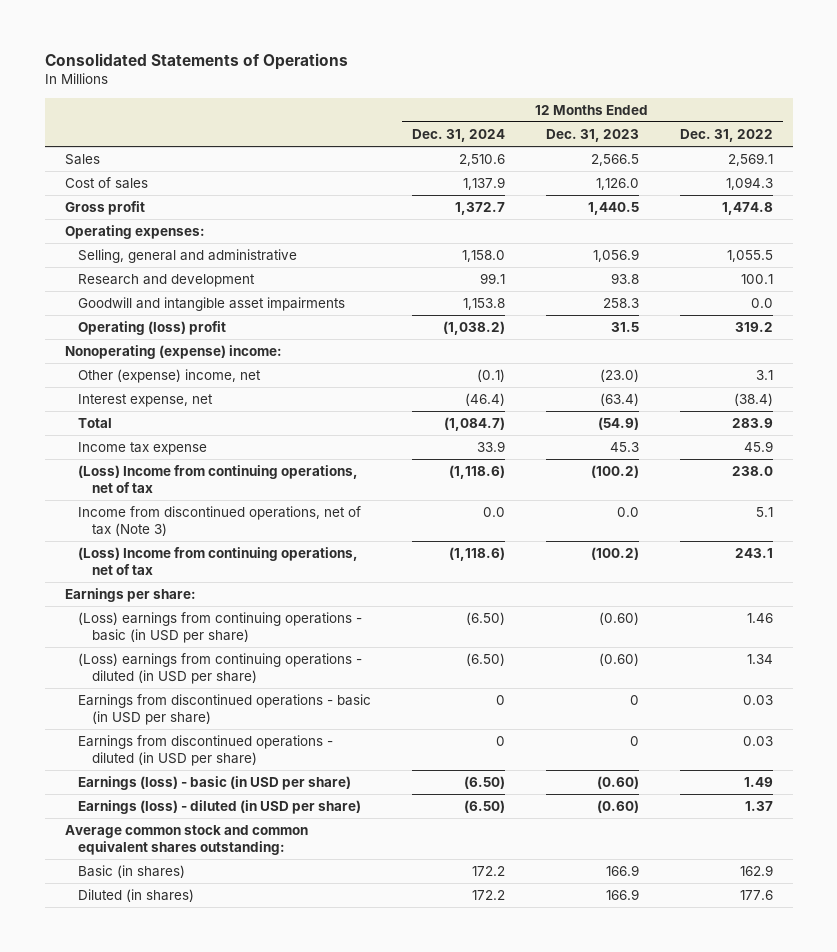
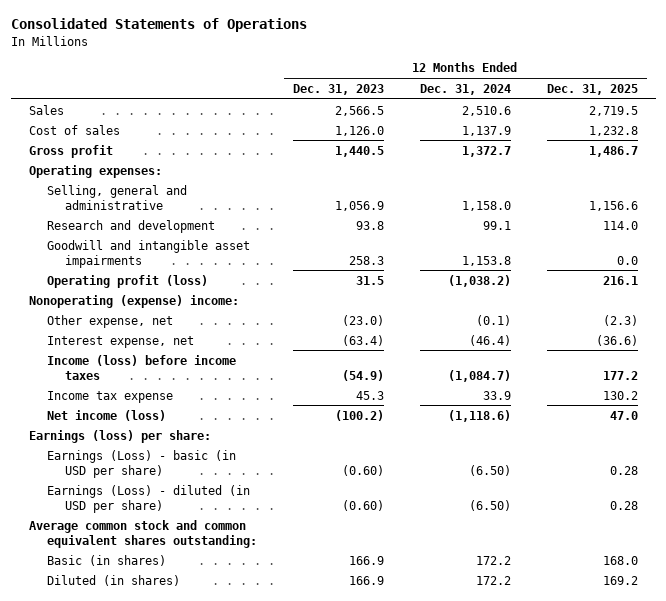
- | 12 Months Ended Dec. 31, 2024 | 12 Months Ended Dec. 31, 2023 | 12 Months Ended Dec. 31, 2022
+ | 12 Months Ended Dec. 31, 2023 | 12 Months Ended Dec. 31, 2024 | 12 Months Ended Dec. 31, 2025
- Operating (loss) profit | (1,038.2) | 31.5 | 319.2
+ Operating profit (loss) | 31.5 | (1,038.2) | 216.1
- Other (expense) income, net | (0.1) | (23.0) | 3.1
+ Other expense, net | (23.0) | (0.1) | (2.3)
- Total | (1,084.7) | (54.9) | 283.9
+ Income (loss) before income taxes | (54.9) | (1,084.7) | 177.2
- (Loss) Income from continuing operations, net of tax | (1,118.6) | (100.2) | 238.0
- Income from discontinued operations, net of tax (Note 3) | 0.0 | 0.0 | 5.1
- (Loss) Income from continuing operations, net of tax | (1,118.6) | (100.2) | 243.1
- Earnings per share:
- (Loss) earnings from continuing operations - basic (in USD per share) | (6.50) | (0.60) | 1.46
- (Loss) earnings from continuing operations - diluted (in USD per share) | (6.50) | (0.60) | 1.34
- Earnings from discontinued operations - basic (in USD per share) | 0 | 0 | 0.03
- Earnings from discontinued operations - diluted (in USD per share) | 0 | 0 | 0.03
- Earnings (loss) - basic (in USD per share) | (6.50) | (0.60) | 1.49
- Earnings (loss) - diluted (in USD per share) | (6.50) | (0.60) | 1.37
+ Net income (loss) | (100.2) | (1,118.6) | 47.0
+ Earnings (loss) per share:
+ Earnings (Loss) - basic (in USD per share) | (0.60) | (6.50) | 0.28
+ Earnings (Loss) - diluted (in USD per share) | (0.60) | (6.50) | 0.28

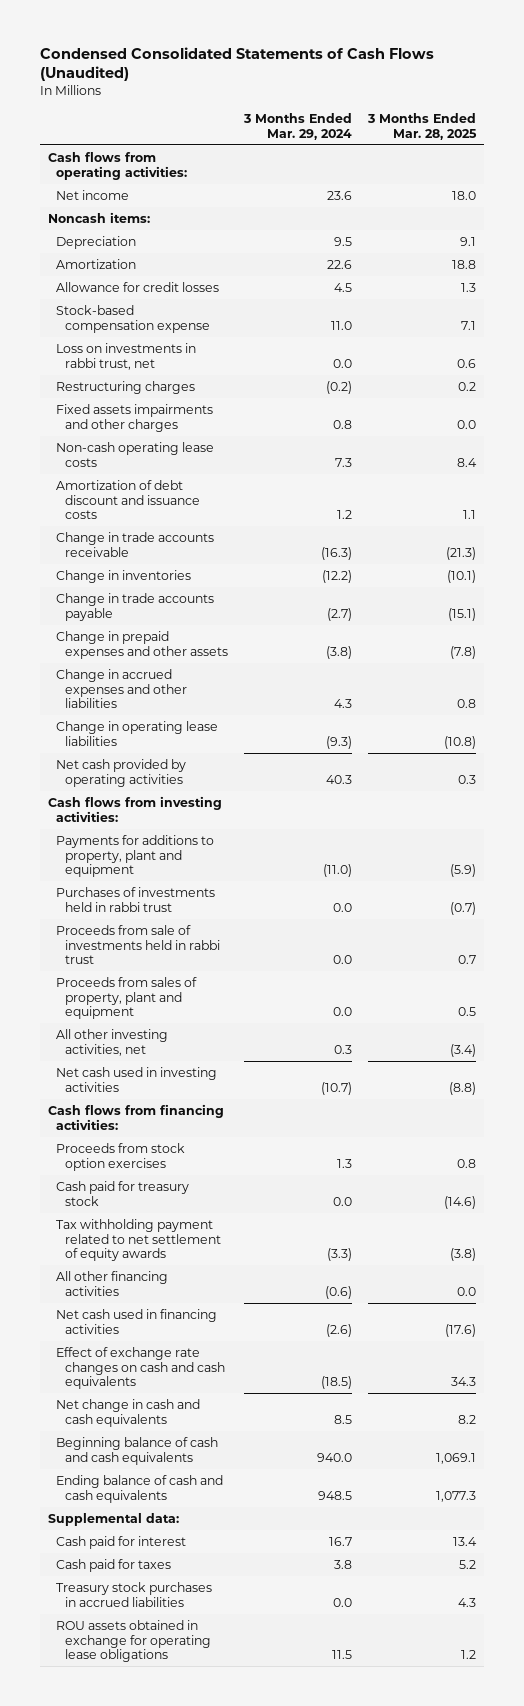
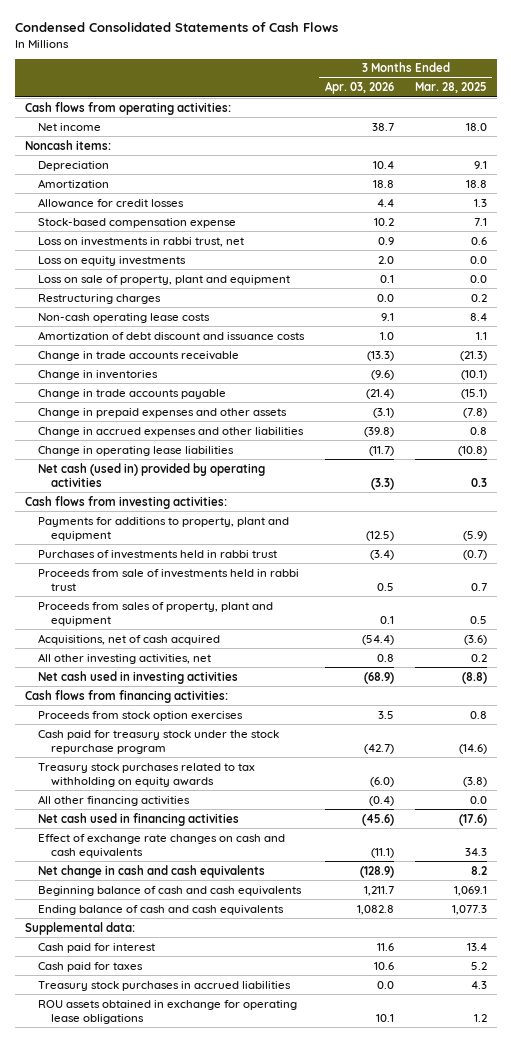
- Condensed Consolidated Statements of Cash Flows (Unaudited)
+ Condensed Consolidated Statements of Cash Flows
- | 3 Months Ended Mar. 29, 2024 | 3 Months Ended Mar. 28, 2025
+ | 3 Months Ended Apr. 03, 2026 | 3 Months Ended Mar. 28, 2025
+ Loss on equity investments | 2.0 | 0.0
+ Loss on sale of property, plant and equipment | 0.1 | 0.0
- Fixed assets impairments and other charges | 0.8 | 0.0
- Net cash provided by operating activities | 40.3 | 0.3
+ Net cash (used in) provided by operating activities | (3.3) | 0.3
- All other investing activities, net | 0.3 | (3.4)
+ Acquisitions, net of cash acquired | (54.4) | (3.6)
+ All other investing activities, net | 0.8 | 0.2
- Cash paid for treasury stock | 0.0 | (14.6)
- Tax withholding payment related to net settlement of equity awards | (3.3) | (3.8)
+ Cash paid for treasury stock under the stock repurchase program | (42.7) | (14.6)
+ Treasury stock purchases related to tax withholding on equity awards | (6.0) | (3.8)

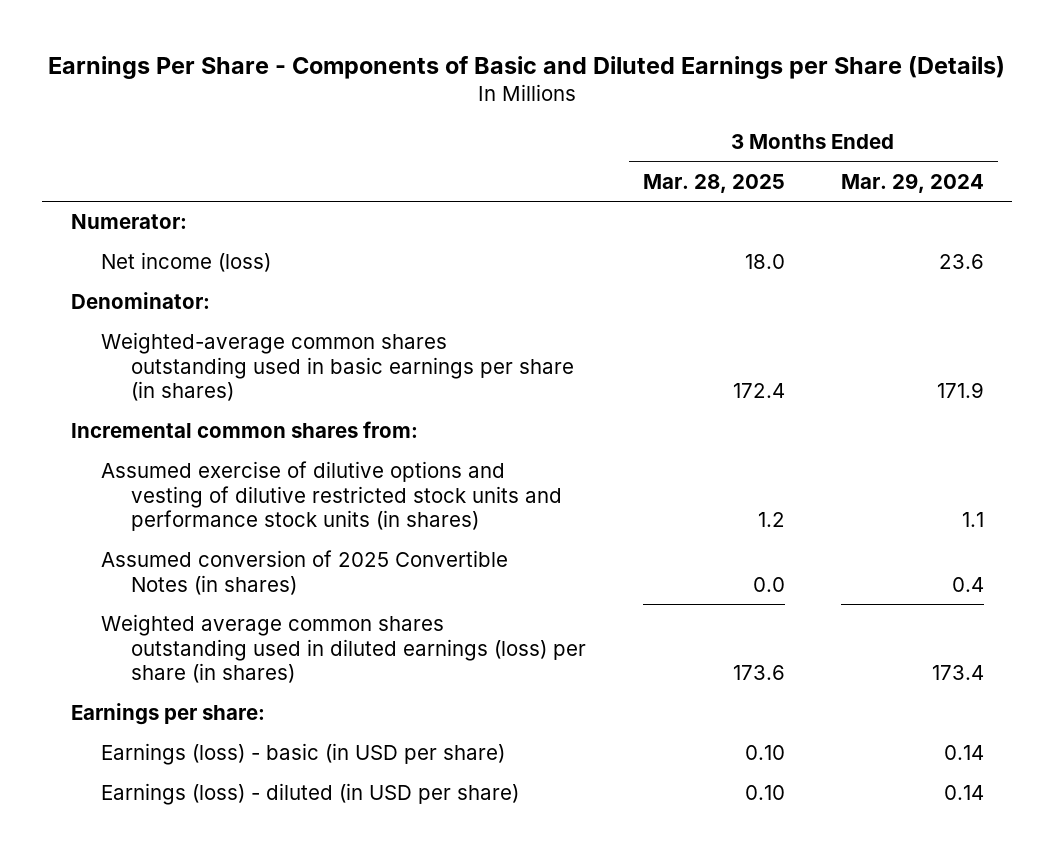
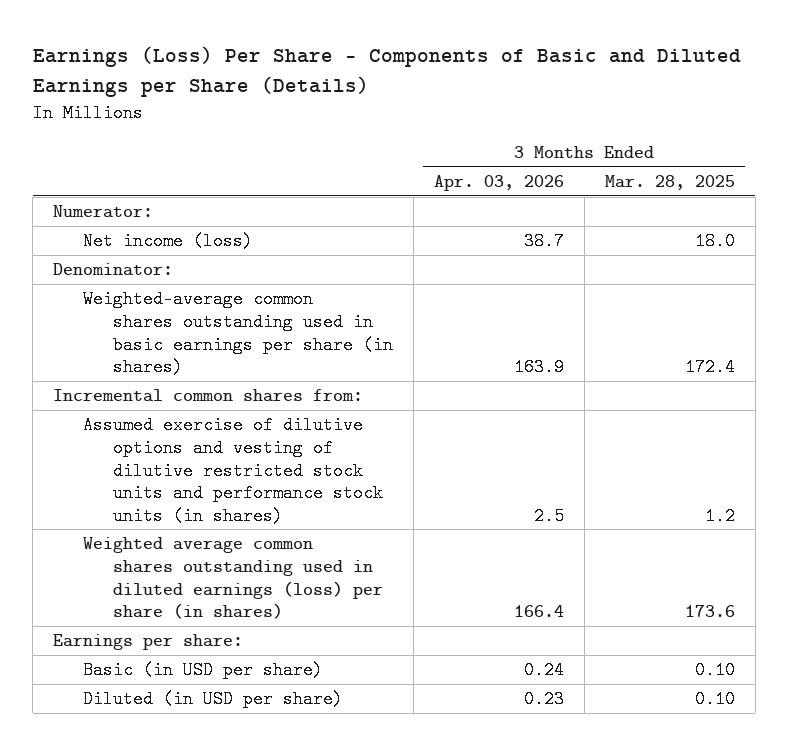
- Earnings Per Share - Components of Basic and Diluted Earnings per Share (Details)
+ Earnings (Loss) Per Share - Components of Basic and Diluted Earnings per Share (Details)
- | 3 Months Ended Mar. 28, 2025 | 3 Months Ended Mar. 29, 2024
+ | 3 Months Ended Apr. 03, 2026 | 3 Months Ended Mar. 28, 2025
- Assumed conversion of 2025 Convertible Notes (in shares) | 0.0 | 0.4
- Earnings (loss) - basic (in USD per share) | 0.10 | 0.14
- Earnings (loss) - diluted (in USD per share) | 0.10 | 0.14
+ Basic (in USD per share) | 0.24 | 0.10
+ Diluted (in USD per share) | 0.23 | 0.10

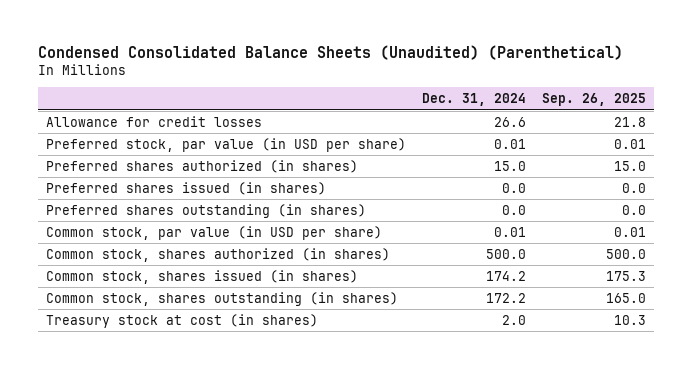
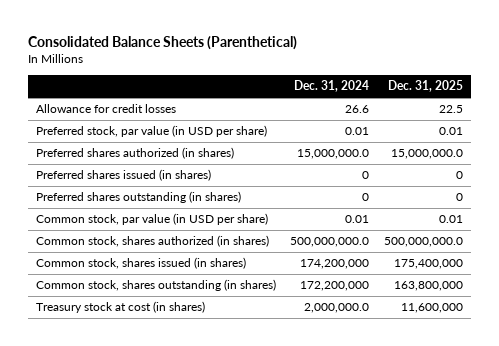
- Condensed Consolidated Balance Sheets (Unaudited) (Parenthetical)
+ Consolidated Balance Sheets (Parenthetical)
- | Dec. 31, 2024 | Sep. 26, 2025
+ | Dec. 31, 2024 | Dec. 31, 2025
- Preferred shares authorized (in shares) | 15.0 | 15.0
- Preferred shares issued (in shares) | 0.0 | 0.0
- Preferred shares outstanding (in shares) | 0.0 | 0.0
+ Preferred shares authorized (in shares) | 15,000,000.0 | 15,000,000.0
+ Preferred shares issued (in shares) | 0 | 0
+ Preferred shares outstanding (in shares) | 0 | 0
- Common stock, shares authorized (in shares) | 500.0 | 500.0
- Common stock, shares issued (in shares) | 174.2 | 175.3
- Common stock, shares outstanding (in shares) | 172.2 | 165.0
- Treasury stock at cost (in shares) | 2.0 | 10.3
+ Common stock, shares authorized (in shares) | 500,000,000.0 | 500,000,000.0
+ Common stock, shares issued (in shares) | 174,200,000 | 175,400,000
+ Common stock, shares outstanding (in shares) | 172,200,000 | 163,800,000
+ Treasury stock at cost (in shares) | 2,000,000.0 | 11,600,000

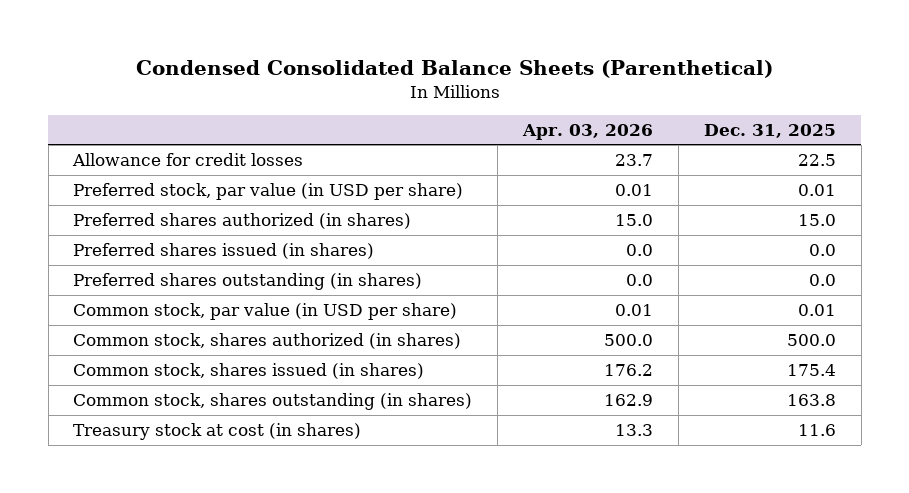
- Consolidated Balance Sheets (Parenthetical)
+ Condensed Consolidated Balance Sheets (Parenthetical)
- | Dec. 31, 2024 | Dec. 31, 2025
+ | Apr. 03, 2026 | Dec. 31, 2025
- Preferred shares authorized (in shares) | 15,000,000.0 | 15,000,000.0
- Preferred shares issued (in shares) | 0 | 0
- Preferred shares outstanding (in shares) | 0 | 0
+ Preferred shares authorized (in shares) | 15.0 | 15.0
+ Preferred shares issued (in shares) | 0.0 | 0.0
+ Preferred shares outstanding (in shares) | 0.0 | 0.0
- Common stock, shares authorized (in shares) | 500,000,000.0 | 500,000,000.0
- Common stock, shares issued (in shares) | 174,200,000 | 175,400,000
- Common stock, shares outstanding (in shares) | 172,200,000 | 163,800,000
- Treasury stock at cost (in shares) | 2,000,000.0 | 11,600,000
+ Common stock, shares authorized (in shares) | 500.0 | 500.0
+ Common stock, shares issued (in shares) | 176.2 | 175.4
+ Common stock, shares outstanding (in shares) | 162.9 | 163.8
+ Treasury stock at cost (in shares) | 13.3 | 11.6

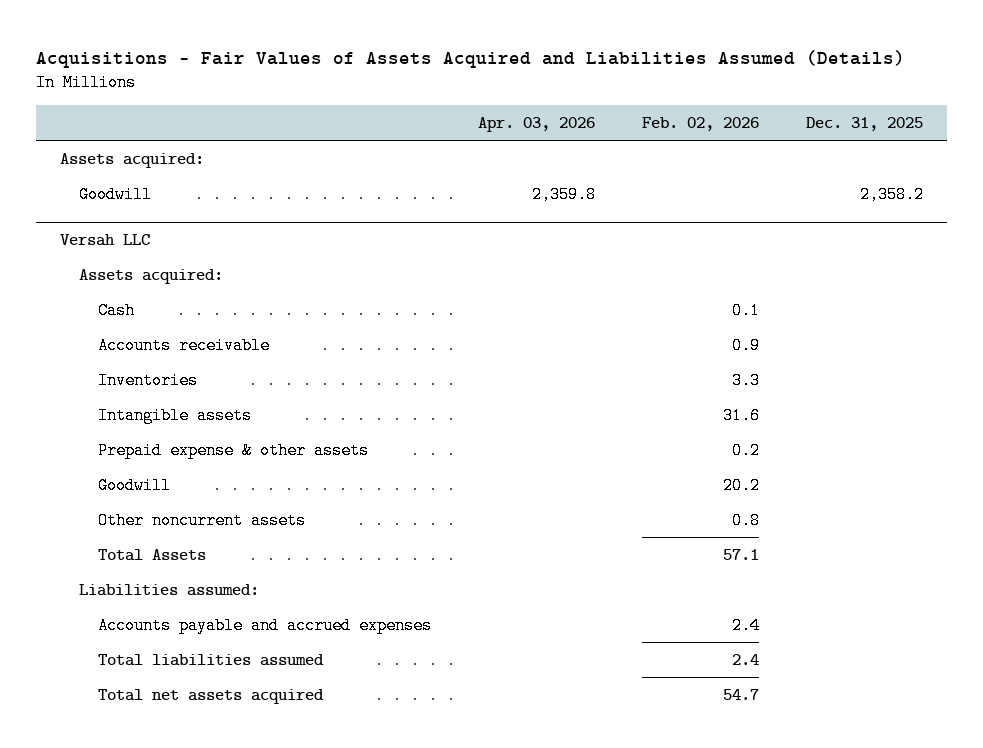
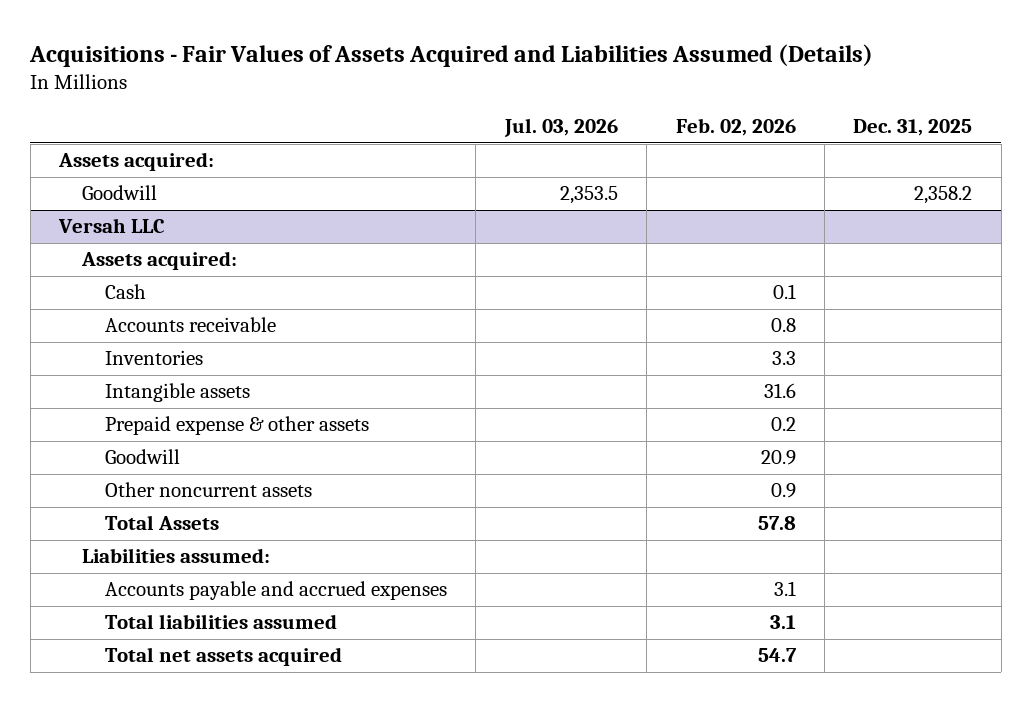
- | Apr. 03, 2026 | Feb. 02, 2026 | Dec. 31, 2025
+ | Jul. 03, 2026 | Feb. 02, 2026 | Dec. 31, 2025
@ Versah LLC
- Accounts receivable | | 0.9 |
+ Accounts receivable | | 0.8 |
- Goodwill | | 20.2 |
- Other noncurrent assets | | 0.8 |
- Total Assets | | 57.1 |
+ Goodwill | | 20.9 |
+ Other noncurrent assets | | 0.9 |
+ Total Assets | | 57.8 |
- Accounts payable and accrued expenses | | 2.4 |
- Total liabilities assumed | | 2.4 |
+ Accounts payable and accrued expenses | | 3.1 |
+ Total liabilities assumed | | 3.1 |

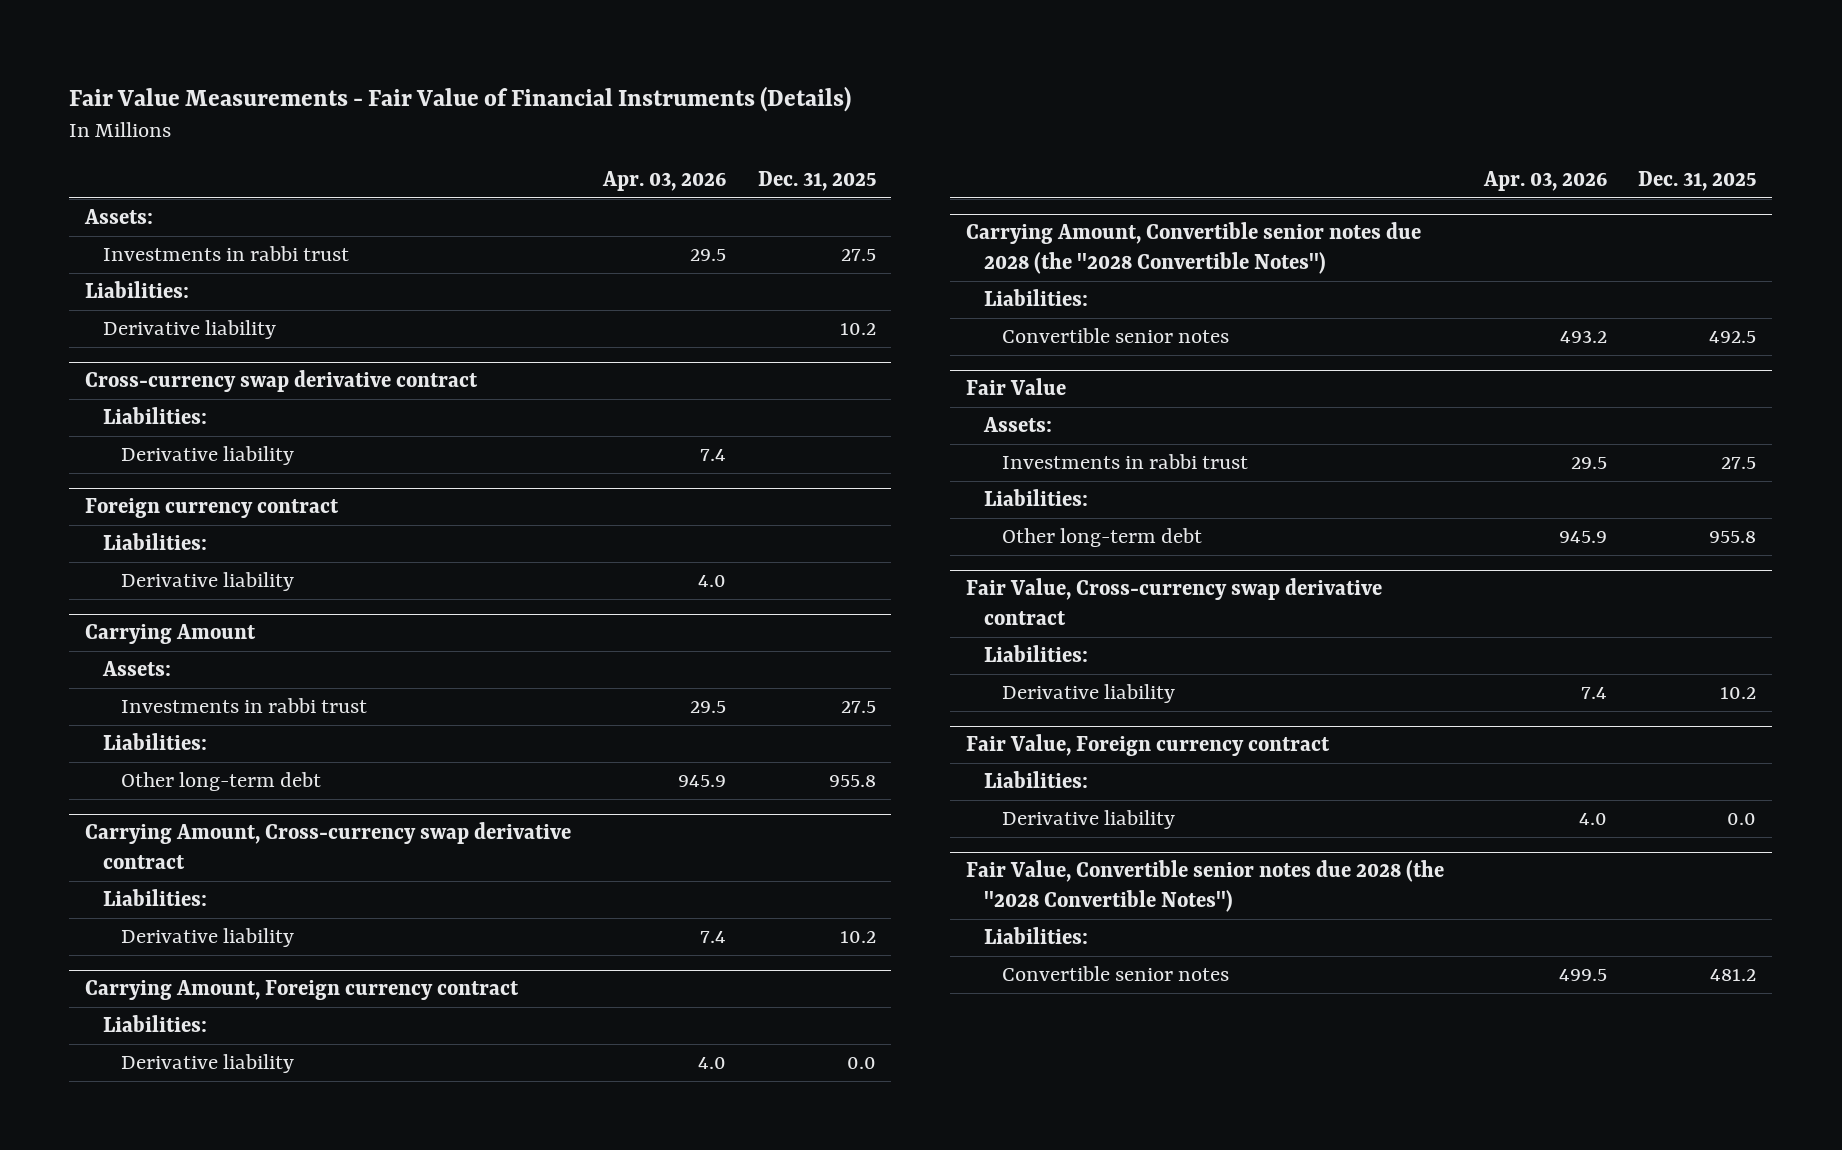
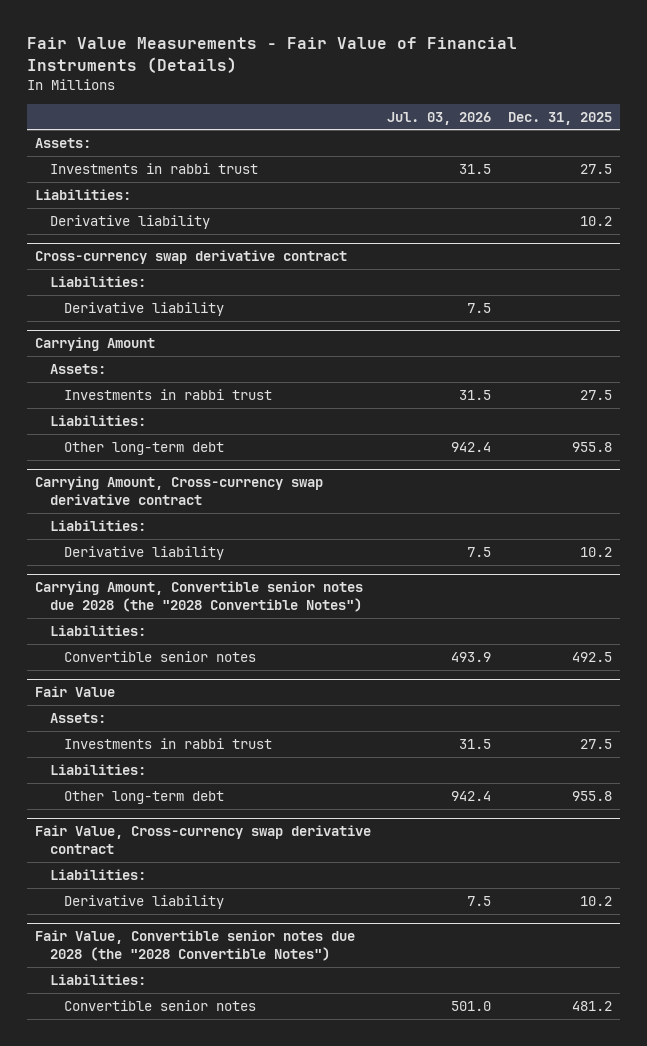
- | Apr. 03, 2026 | Dec. 31, 2025
+ | Jul. 03, 2026 | Dec. 31, 2025
- Foreign currency contract
- Liabilities:
- Derivative liability | 4.0 |
- Carrying Amount, Foreign currency contract
- Liabilities:
- Derivative liability | 4.0 | 0.0
- Fair Value, Foreign currency contract
- Liabilities:
- Derivative liability | 4.0 | 0.0

